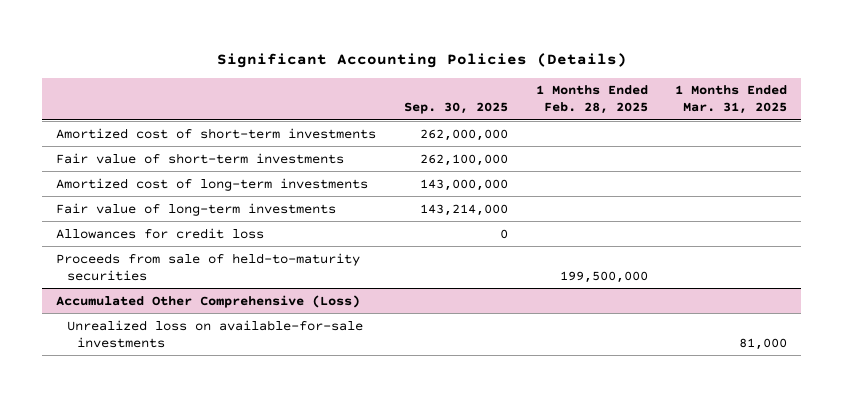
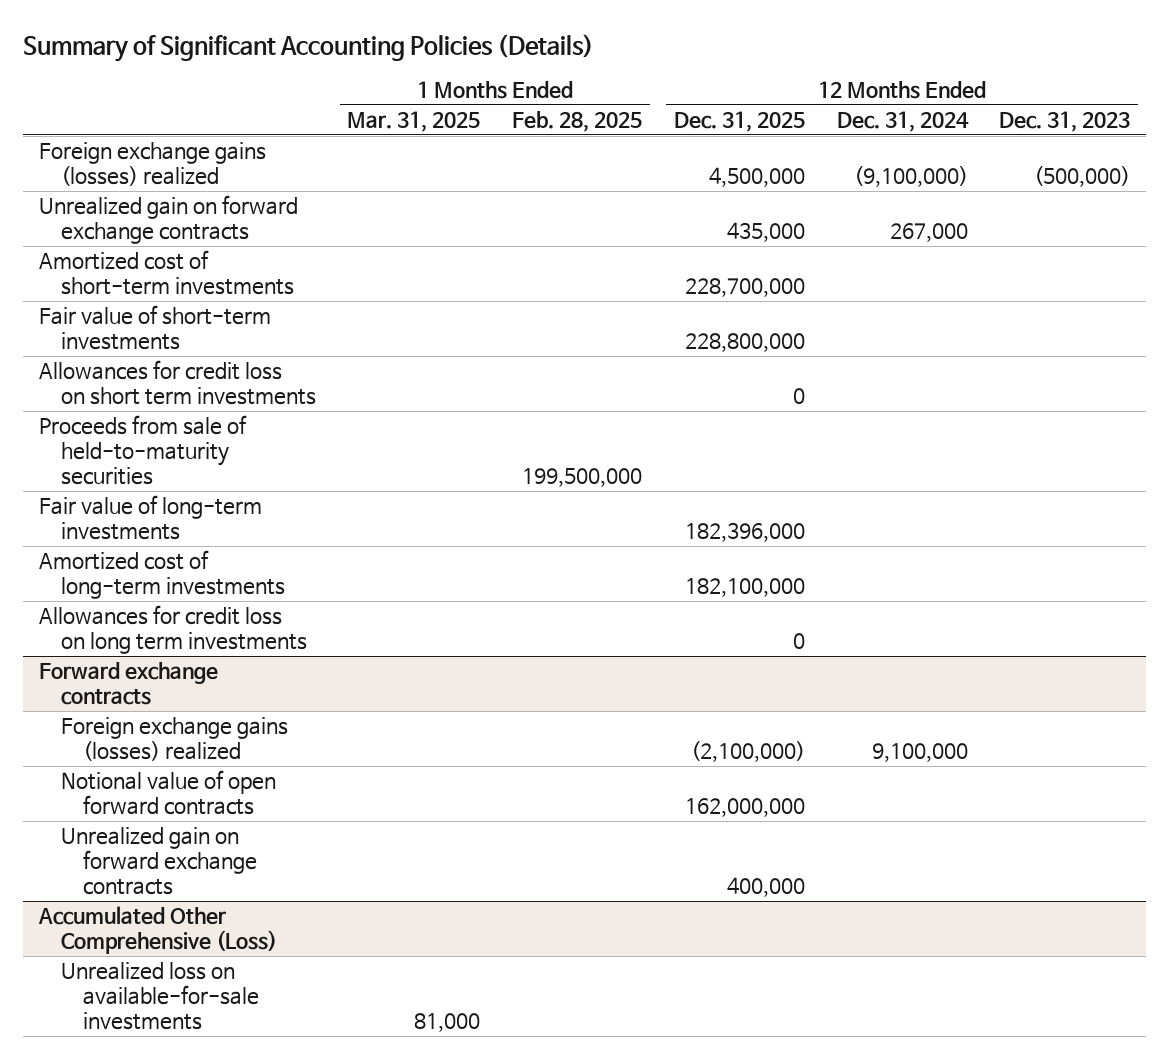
- Significant Accounting Policies (Details)
+ Summary of Significant Accounting Policies (Details)
- | Sep. 30, 2025 | 1 Months Ended Feb. 28, 2025 | 1 Months Ended Mar. 31, 2025
+ | 1 Months Ended Mar. 31, 2025 | 1 Months Ended Feb. 28, 2025 | 12 Months Ended Dec. 31, 2025 | 12 Months Ended Dec. 31, 2024 | 12 Months Ended Dec. 31, 2023
+ Foreign exchange gains (losses) realized | | | 4,500,000 | (9,100,000) | (500,000)
+ Unrealized gain on forward exchange contracts | | | 435,000 | 267,000 |
- Allowances for credit loss | 0 | |
+ Allowances for credit loss on short term investments | | | 0 | |
moved down: Fair value of long-term investments | | | 182,396,000 | |
moved down: Amortized cost of long-term investments | | | 182,100,000 | |
+ Allowances for credit loss on long term investments | | | 0 | |
+ Forward exchange contracts
+ Foreign exchange gains (losses) realized | | | (2,100,000) | 9,100,000 |
+ Notional value of open forward contracts | | | 162,000,000 | |
+ Unrealized gain on forward exchange contracts | | | 400,000 | |

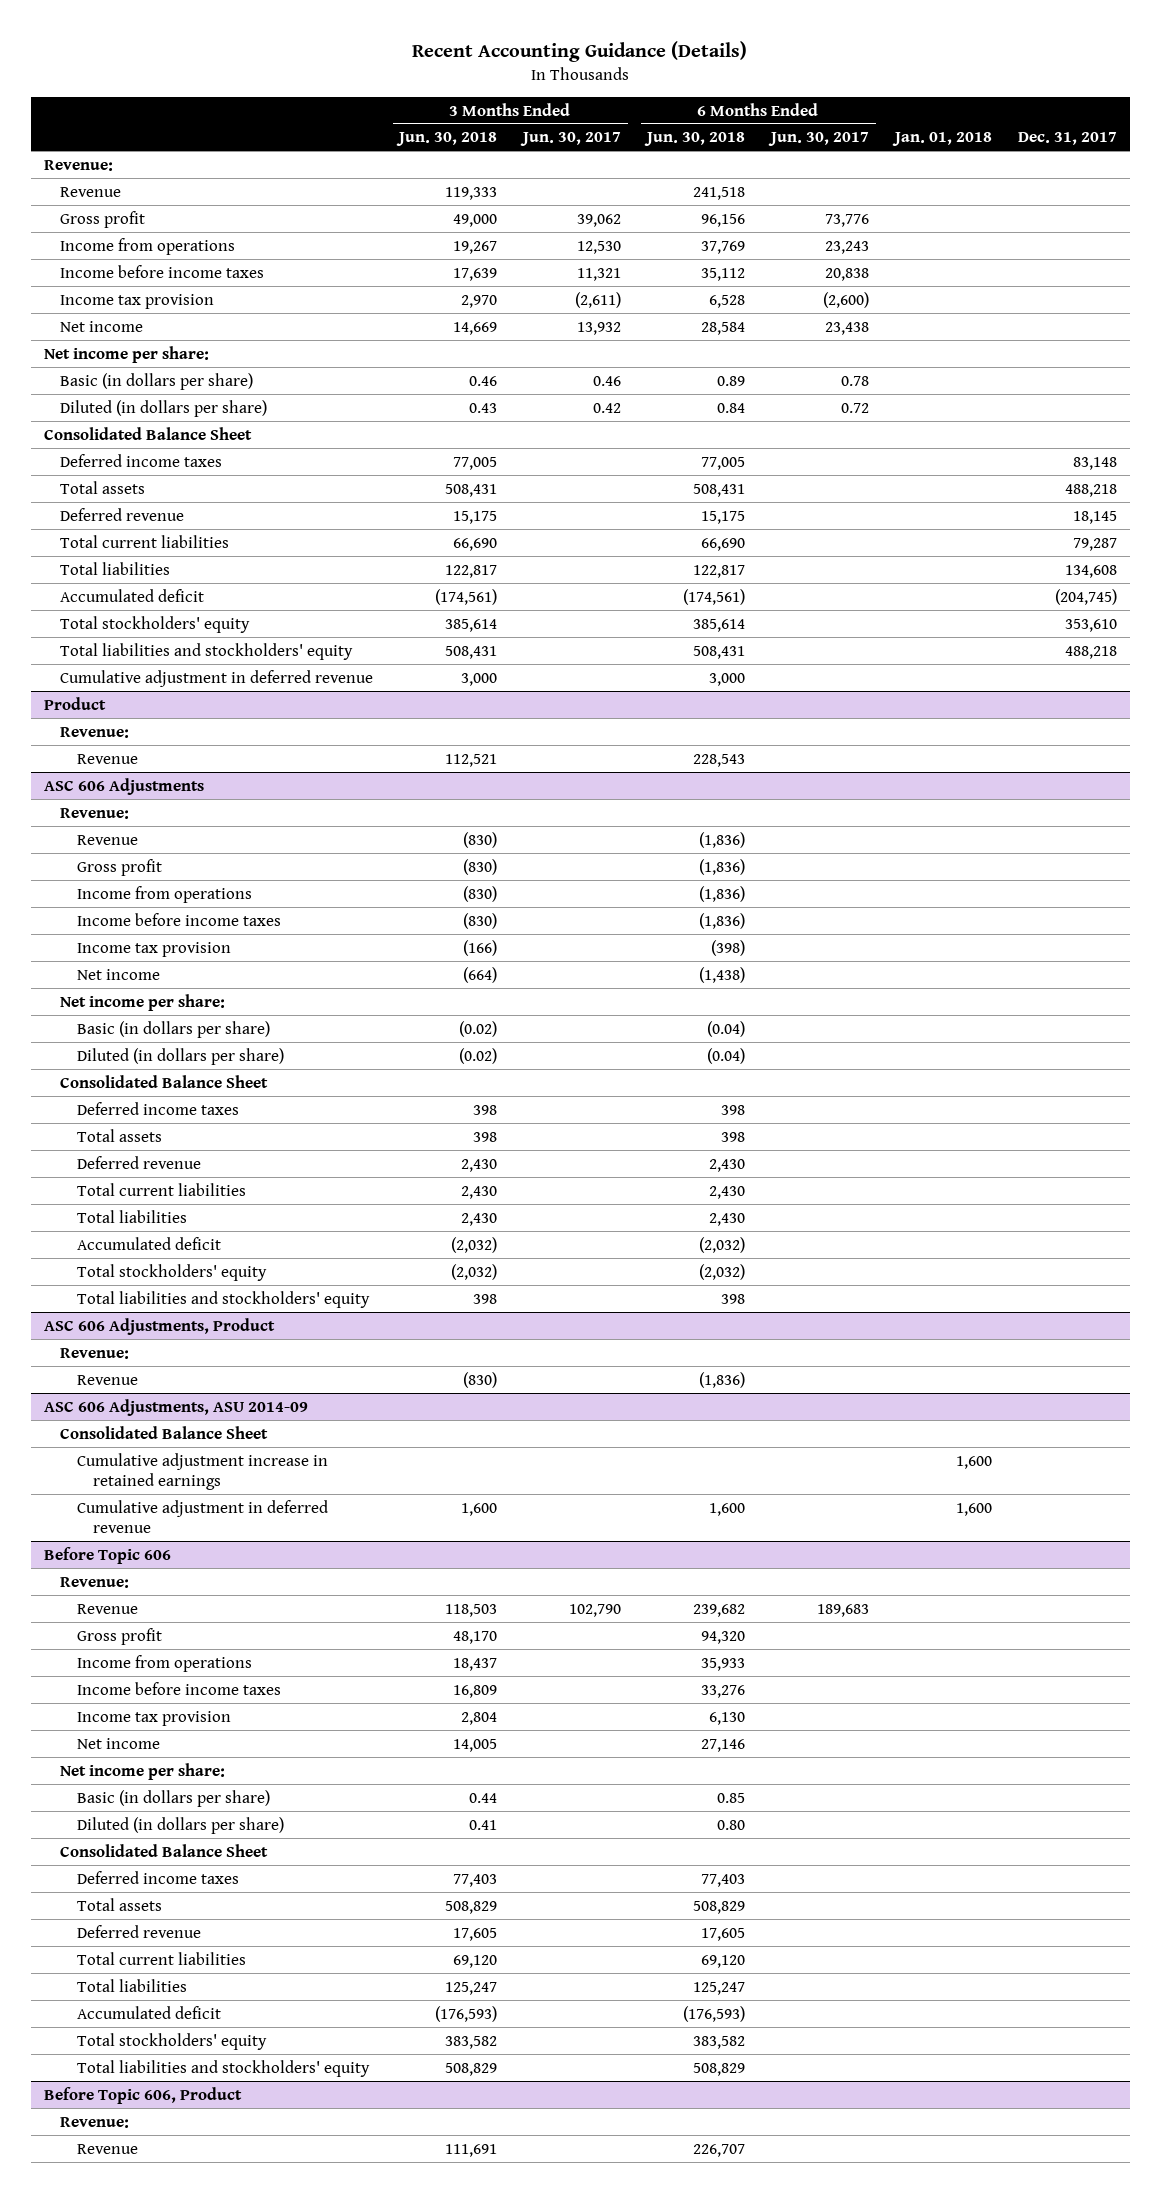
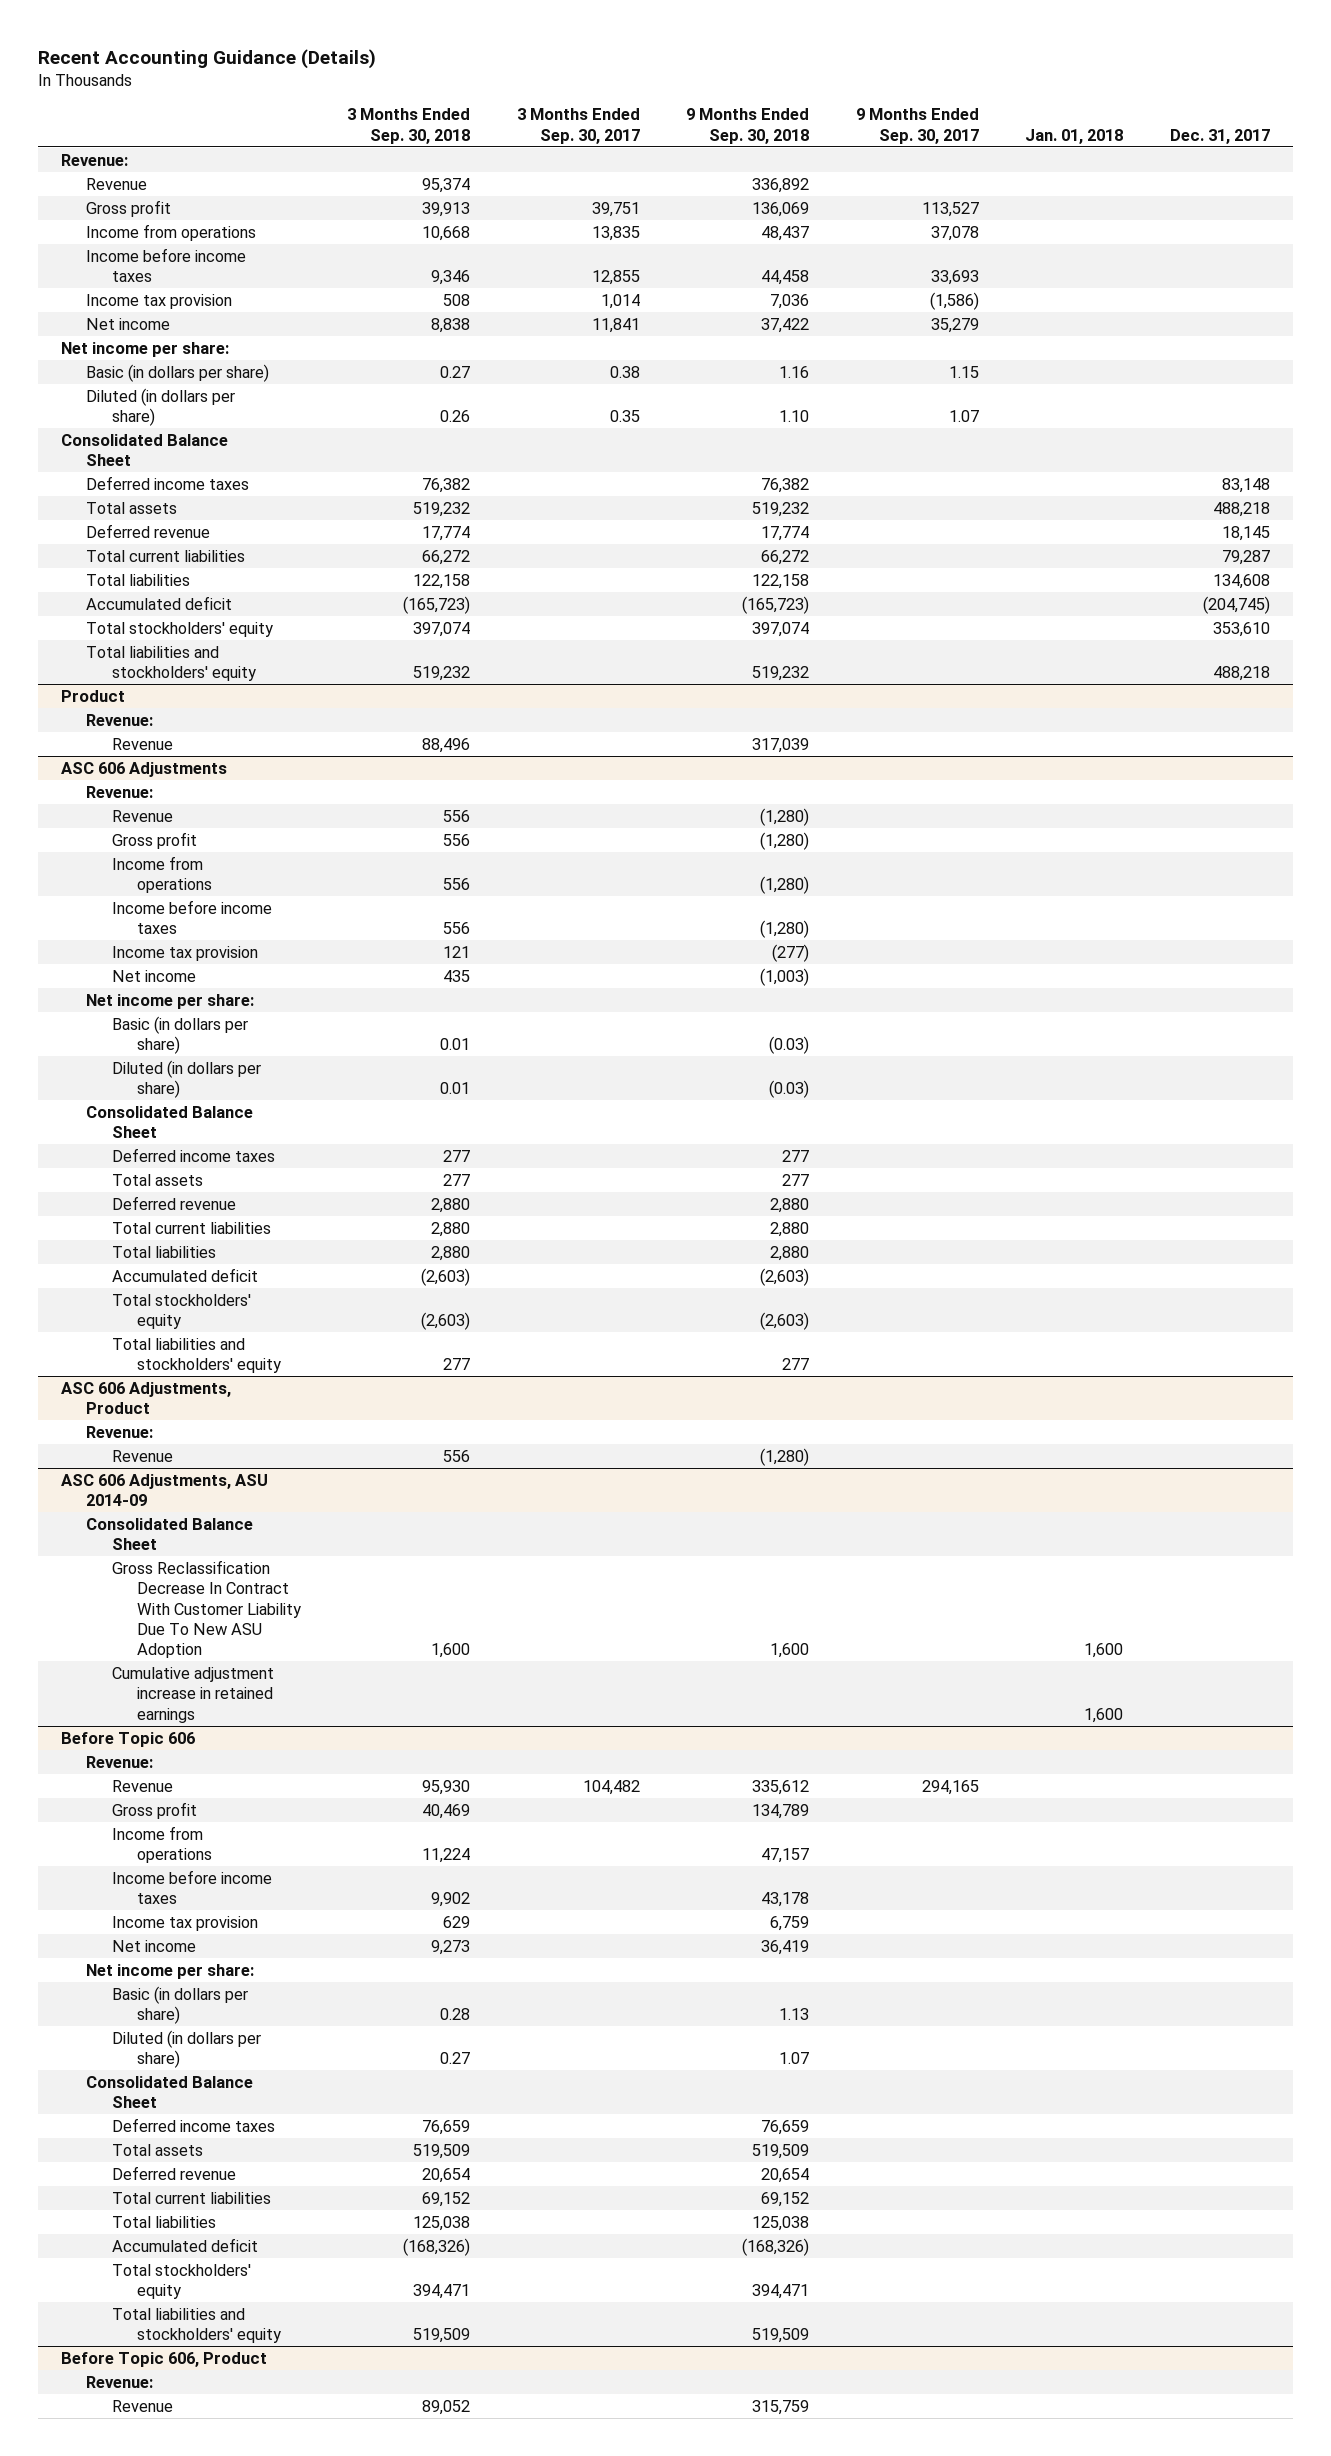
- | 3 Months Ended Jun. 30, 2018 | 3 Months Ended Jun. 30, 2017 | 6 Months Ended Jun. 30, 2018 | 6 Months Ended Jun. 30, 2017 | Jan. 01, 2018 | Dec. 31, 2017
+ | 3 Months Ended Sep. 30, 2018 | 3 Months Ended Sep. 30, 2017 | 9 Months Ended Sep. 30, 2018 | 9 Months Ended Sep. 30, 2017 | Jan. 01, 2018 | Dec. 31, 2017
- Cumulative adjustment in deferred revenue | 3,000 | | 3,000 | | |
@ ASC 606 Adjustments, ASU 2014-09
+ Gross Reclassification Decrease In Contract With Customer Liability Due To New ASU Adoption | 1,600 | | 1,600 | | 1,600 |
- Cumulative adjustment in deferred revenue | 1,600 | | 1,600 | | 1,600 |

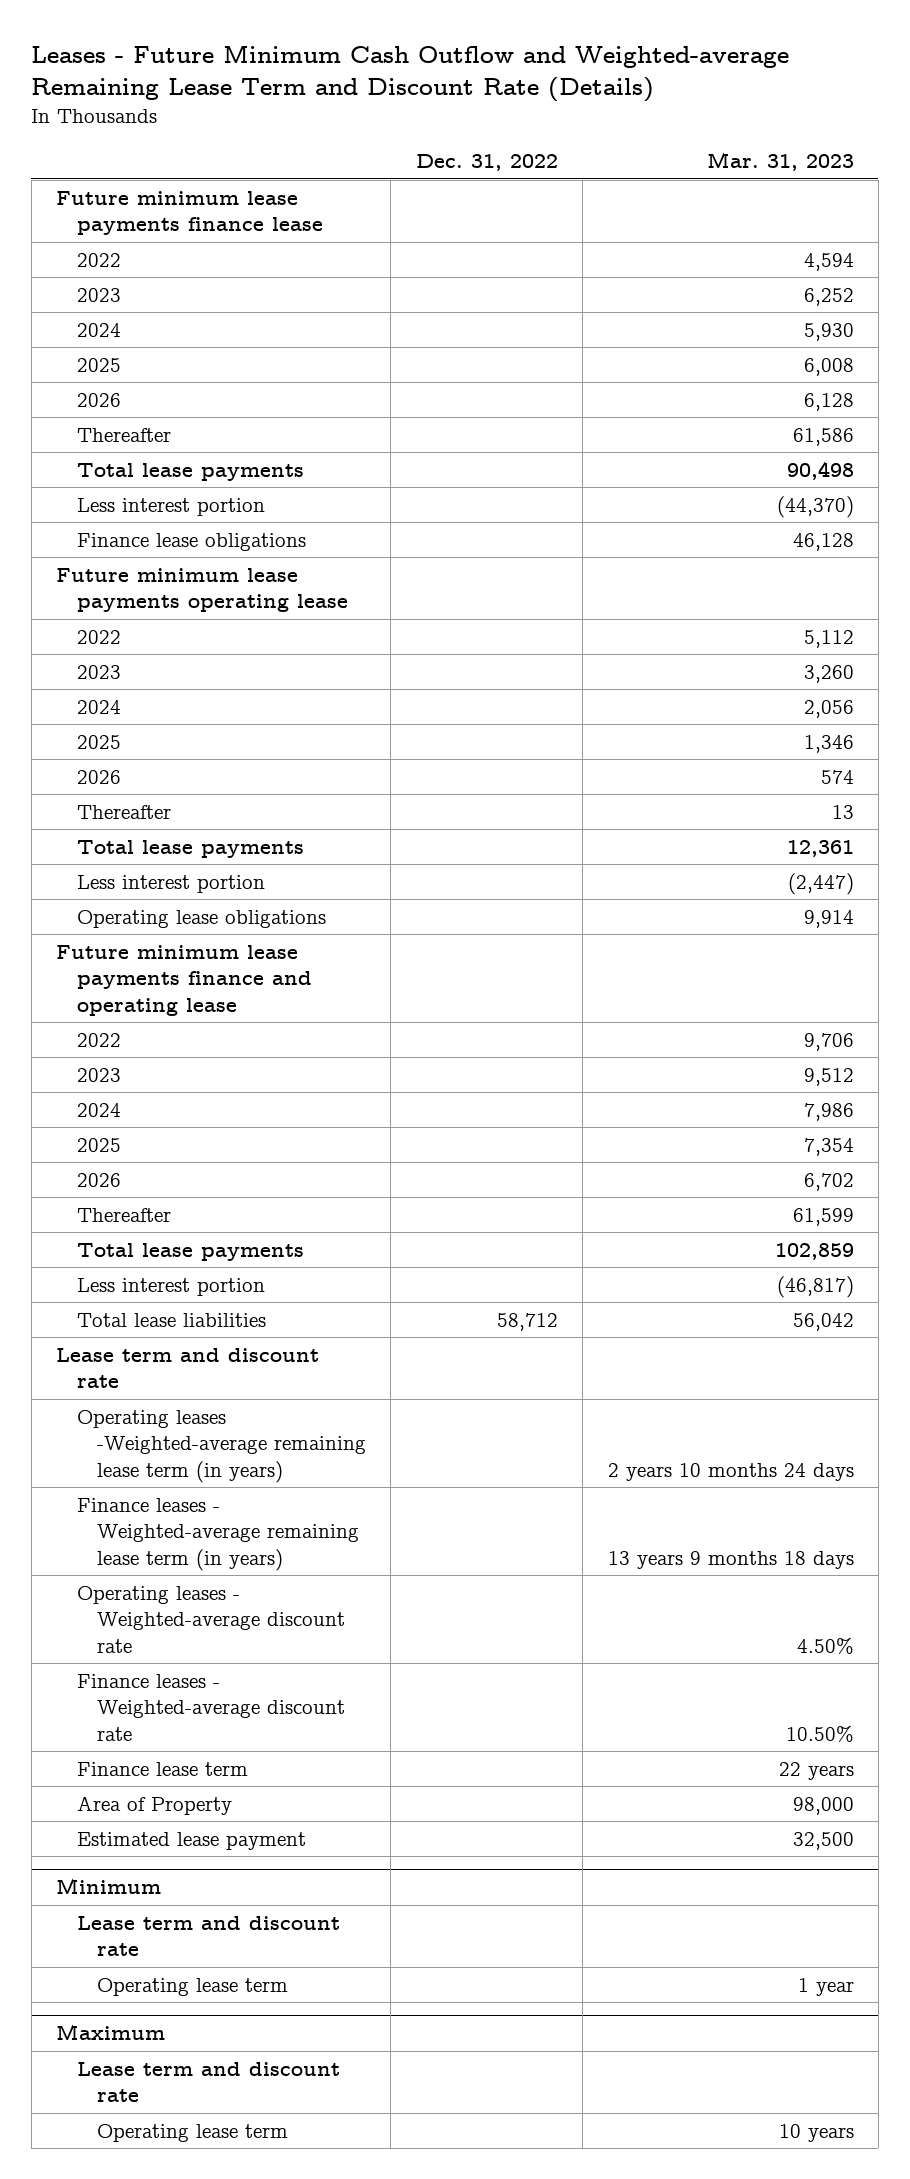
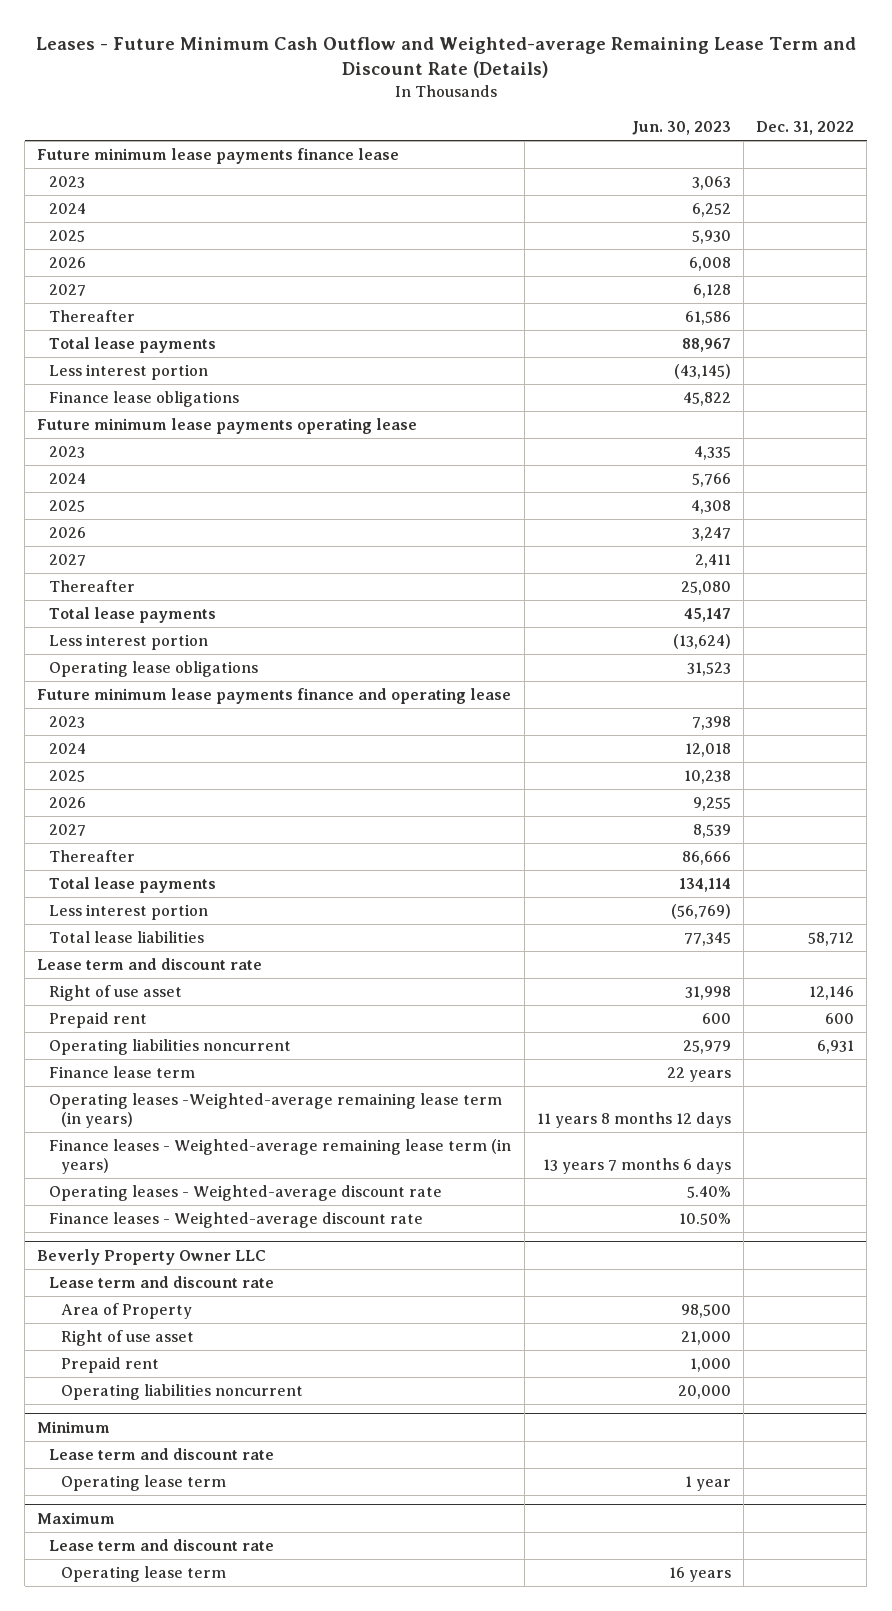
- | Dec. 31, 2022 | Mar. 31, 2023
+ | Jun. 30, 2023 | Dec. 31, 2022
- 2022 | | 4,594
+ 2027 | 6,128 |
- 2022 | | 5,112
+ 2027 | 2,411 |
- 2022 | | 9,706
+ 2027 | 8,539 |
+ Right of use asset | 31,998 | 12,146
+ Prepaid rent | 600 | 600
+ Operating liabilities noncurrent | 25,979 | 6,931
moved up: Finance lease term | 22 years |
- Area of Property | | 98,000
- Estimated lease payment | | 32,500
+ Beverly Property Owner LLC
+ Lease term and discount rate
+ Area of Property | 98,500 |
+ Right of use asset | 21,000 |
+ Prepaid rent | 1,000 |
+ Operating liabilities noncurrent | 20,000 |

